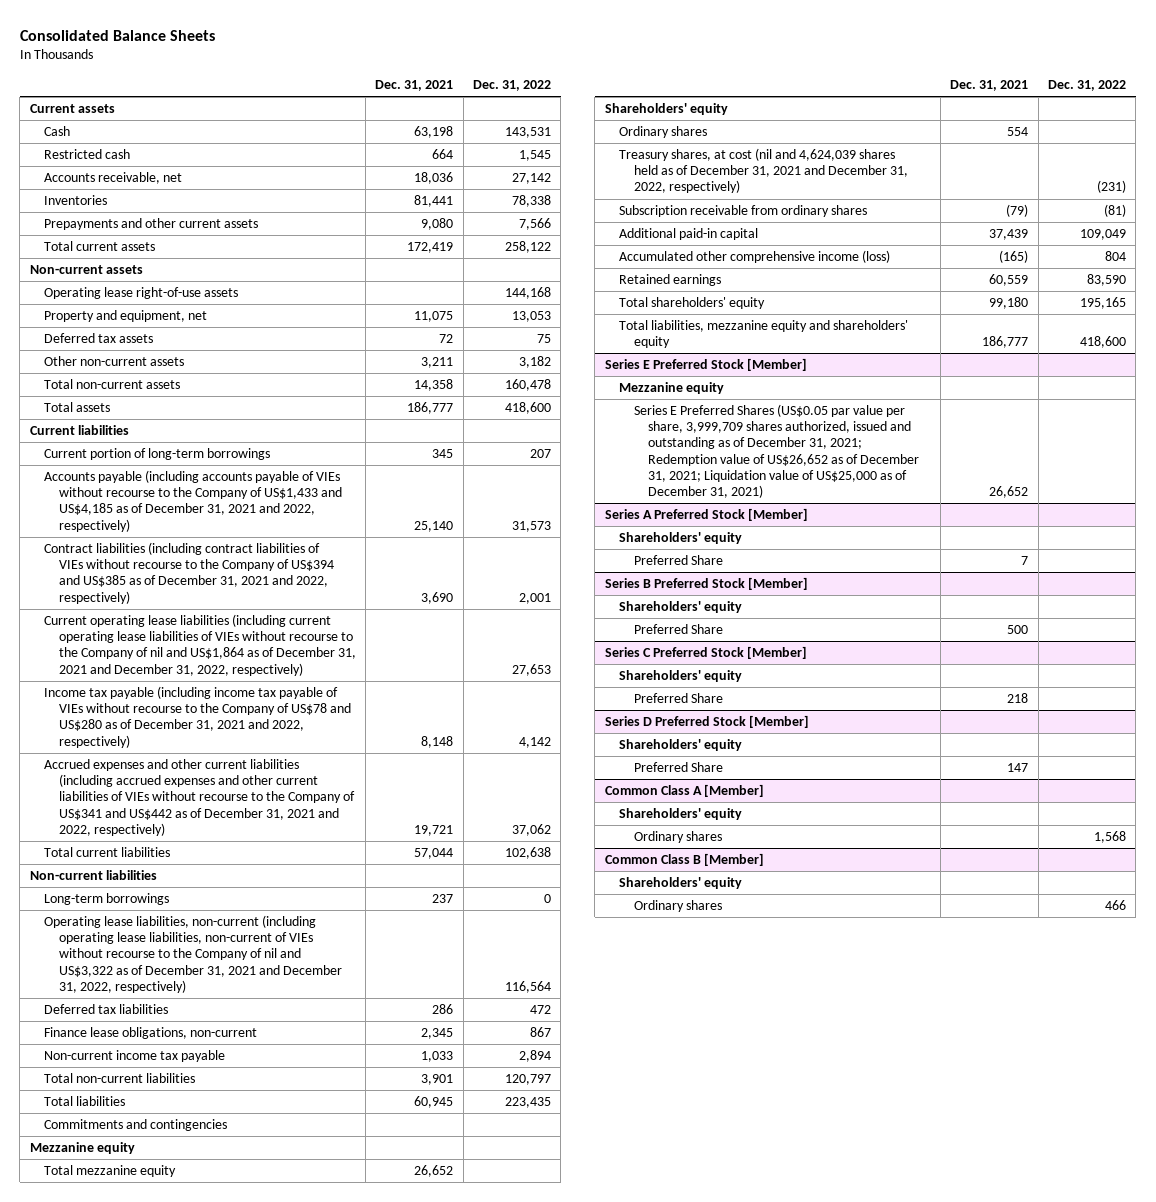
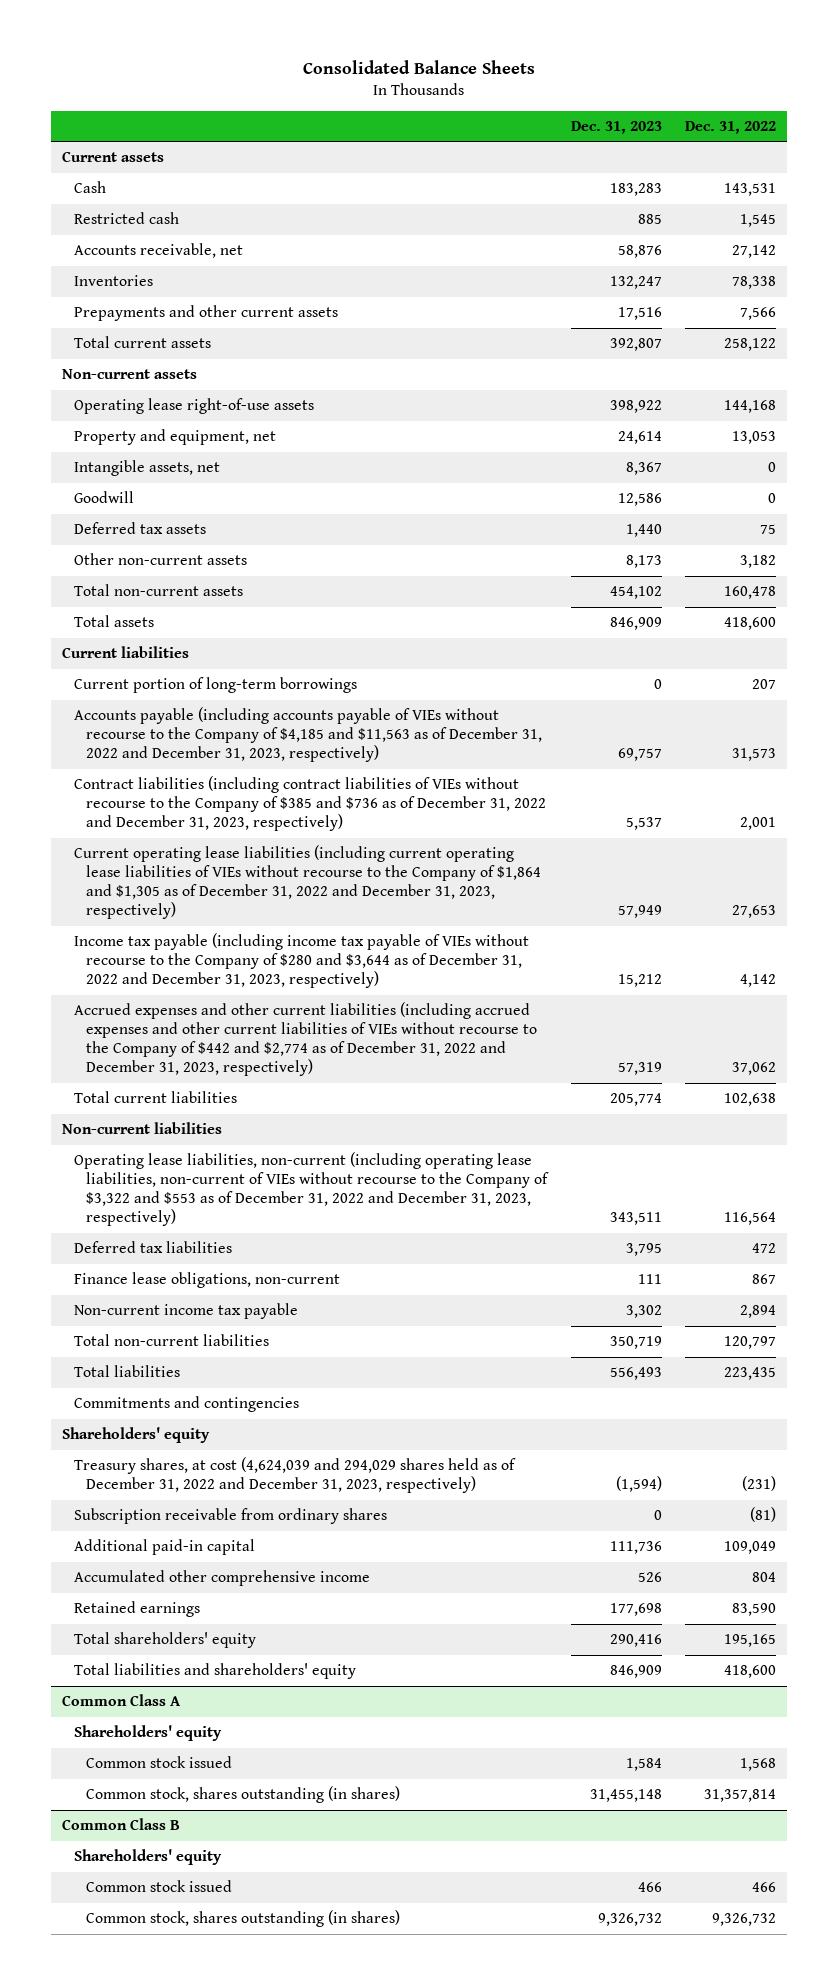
- | Dec. 31, 2021 | Dec. 31, 2022
+ | Dec. 31, 2023 | Dec. 31, 2022
+ Intangible assets, net | 8,367 | 0
+ Goodwill | 12,586 | 0
- Accounts payable (including accounts payable of VIEs without recourse to the Company of US$1,433 and US$4,185 as of December 31, 2021 and 2022, respectively) | 25,140 | 31,573
- Contract liabilities (including contract liabilities of VIEs without recourse to the Company of US$394 and US$385 as of December 31, 2021 and 2022, respectively) | 3,690 | 2,001
- Current operating lease liabilities (including current operating lease liabilities of VIEs without recourse to the Company of nil and US$1,864 as of December 31, 2021 and December 31, 2022, respectively) | | 27,653
- Income tax payable (including income tax payable of VIEs without recourse to the Company of US$78 and US$280 as of December 31, 2021 and 2022, respectively) | 8,148 | 4,142
- Accrued expenses and other current liabilities (including accrued expenses and other current liabilities of VIEs without recourse to the Company of US$341 and US$442 as of December 31, 2021 and 2022, respectively) | 19,721 | 37,062
+ Accounts payable (including accounts payable of VIEs without recourse to the Company of $4,185 and $11,563 as of December 31, 2022 and December 31, 2023, respectively) | 69,757 | 31,573
+ Contract liabilities (including contract liabilities of VIEs without recourse to the Company of $385 and $736 as of December 31, 2022 and December 31, 2023, respectively) | 5,537 | 2,001
+ Current operating lease liabilities (including current operating lease liabilities of VIEs without recourse to the Company of $1,864 and $1,305 as of December 31, 2022 and December 31, 2023, respectively) | 57,949 | 27,653
+ Income tax payable (including income tax payable of VIEs without recourse to the Company of $280 and $3,644 as of December 31, 2022 and December 31, 2023, respectively) | 15,212 | 4,142
+ Accrued expenses and other current liabilities (including accrued expenses and other current liabilities of VIEs without recourse to the Company of $442 and $2,774 as of December 31, 2022 and December 31, 2023, respectively) | 57,319 | 37,062
- Long-term borrowings | 237 | 0
- Operating lease liabilities, non-current (including operating lease liabilities, non-current of VIEs without recourse to the Company of nil and US$3,322 as of December 31, 2021 and December 31, 2022, respectively) | | 116,564
+ Operating lease liabilities, non-current (including operating lease liabilities, non-current of VIEs without recourse to the Company of $3,322 and $553 as of December 31, 2022 and December 31, 2023, respectively) | 343,511 | 116,564
- Mezzanine equity
- Total mezzanine equity | 26,652 |
- Ordinary shares | 554 |
- Treasury shares, at cost (nil and 4,624,039 shares held as of December 31, 2021 and December 31, 2022, respectively) | | (231)
+ Treasury shares, at cost (4,624,039 and 294,029 shares held as of December 31, 2022 and December 31, 2023, respectively) | (1,594) | (231)
- Accumulated other comprehensive income (loss) | (165) | 804
+ Accumulated other comprehensive income | 526 | 804
- Total liabilities, mezzanine equity and shareholders' equity | 186,777 | 418,600
- Series E Preferred Stock [Member]
- Mezzanine equity
- Series E Preferred Shares (US$0.05 par value per share, 3,999,709 shares authorized, issued and outstanding as of December 31, 2021; Redemption value of US$26,652 as of December 31, 2021; Liquidation value of US$25,000 as of December 31, 2021) | 26,652 |
- Series A Preferred Stock [Member]
- Shareholders' equity
- Preferred Share | 7 |
- Series B Preferred Stock [Member]
- Shareholders' equity
- Preferred Share | 500 |
- Series C Preferred Stock [Member]
- Shareholders' equity
- Preferred Share | 218 |
- Series D Preferred Stock [Member]
- Shareholders' equity
- Preferred Share | 147 |
- Common Class A [Member]
+ Total liabilities and shareholders' equity | 846,909 | 418,600
+ Common Class A
- Ordinary shares | | 1,568
- Common Class B [Member]
+ Common stock issued | 1,584 | 1,568
+ Common stock, shares outstanding (in shares) | 31,455,148 | 31,357,814
+ Common Class B
- Ordinary shares | | 466
+ Common stock issued | 466 | 466
+ Common stock, shares outstanding (in shares) | 9,326,732 | 9,326,732

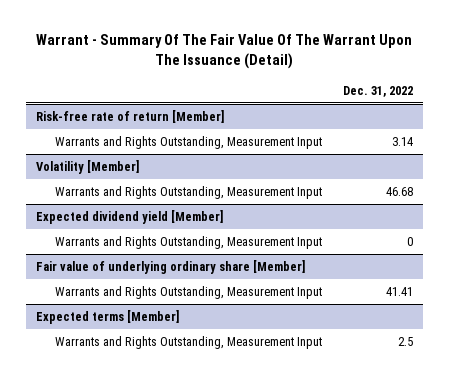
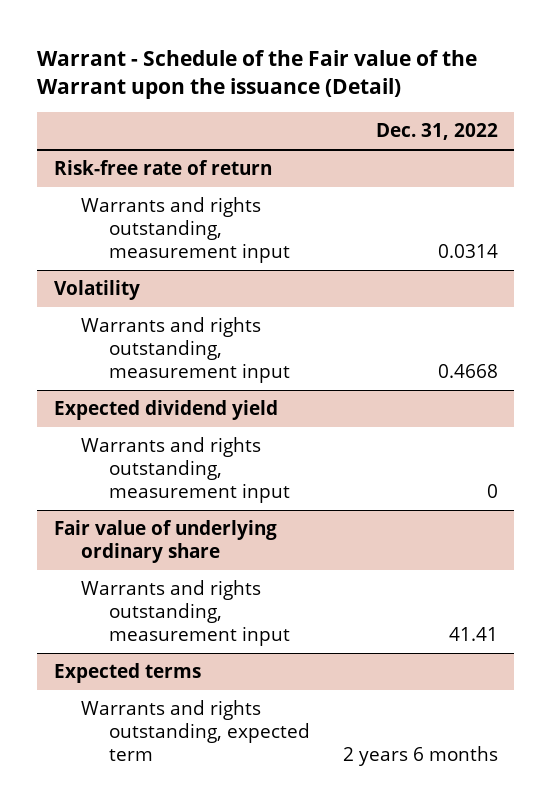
- Warrant - Summary Of The Fair Value Of The Warrant Upon The Issuance (Detail)
+ Warrant - Schedule of the Fair value of the Warrant upon the issuance (Detail)
- Risk-free rate of return [Member]
- Warrants and Rights Outstanding, Measurement Input | 3.14
- Volatility [Member]
- Warrants and Rights Outstanding, Measurement Input | 46.68
- Expected dividend yield [Member]
- Warrants and Rights Outstanding, Measurement Input | 0
- Fair value of underlying ordinary share [Member]
- Warrants and Rights Outstanding, Measurement Input | 41.41
- Expected terms [Member]
- Warrants and Rights Outstanding, Measurement Input | 2.5
+ Risk-free rate of return
+ Warrants and rights outstanding, measurement input | 0.0314
+ Volatility
+ Warrants and rights outstanding, measurement input | 0.4668
+ Expected dividend yield
+ Warrants and rights outstanding, measurement input | 0
+ Fair value of underlying ordinary share
+ Warrants and rights outstanding, measurement input | 41.41
+ Expected terms
+ Warrants and rights outstanding, expected term | 2 years 6 months

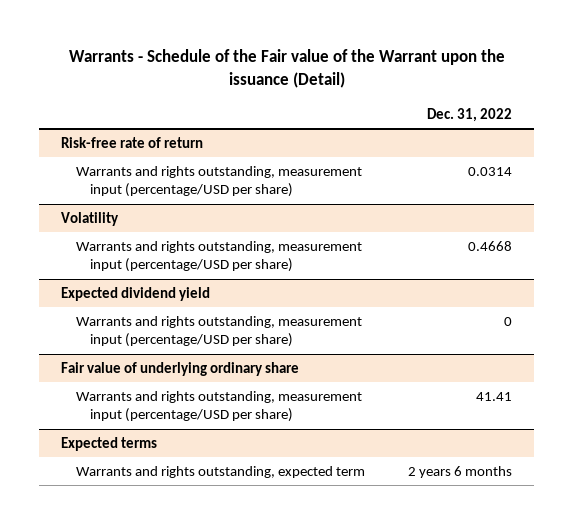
- Warrant - Schedule of the Fair value of the Warrant upon the issuance (Detail)
+ Warrants - Schedule of the Fair value of the Warrant upon the issuance (Detail)
@ Risk-free rate of return
- Warrants and rights outstanding, measurement input | 0.0314
+ Warrants and rights outstanding, measurement input (percentage/USD per share) | 0.0314
@ Volatility
- Warrants and rights outstanding, measurement input | 0.4668
+ Warrants and rights outstanding, measurement input (percentage/USD per share) | 0.4668
@ Expected dividend yield
- Warrants and rights outstanding, measurement input | 0
+ Warrants and rights outstanding, measurement input (percentage/USD per share) | 0
@ Fair value of underlying ordinary share
- Warrants and rights outstanding, measurement input | 41.41
+ Warrants and rights outstanding, measurement input (percentage/USD per share) | 41.41

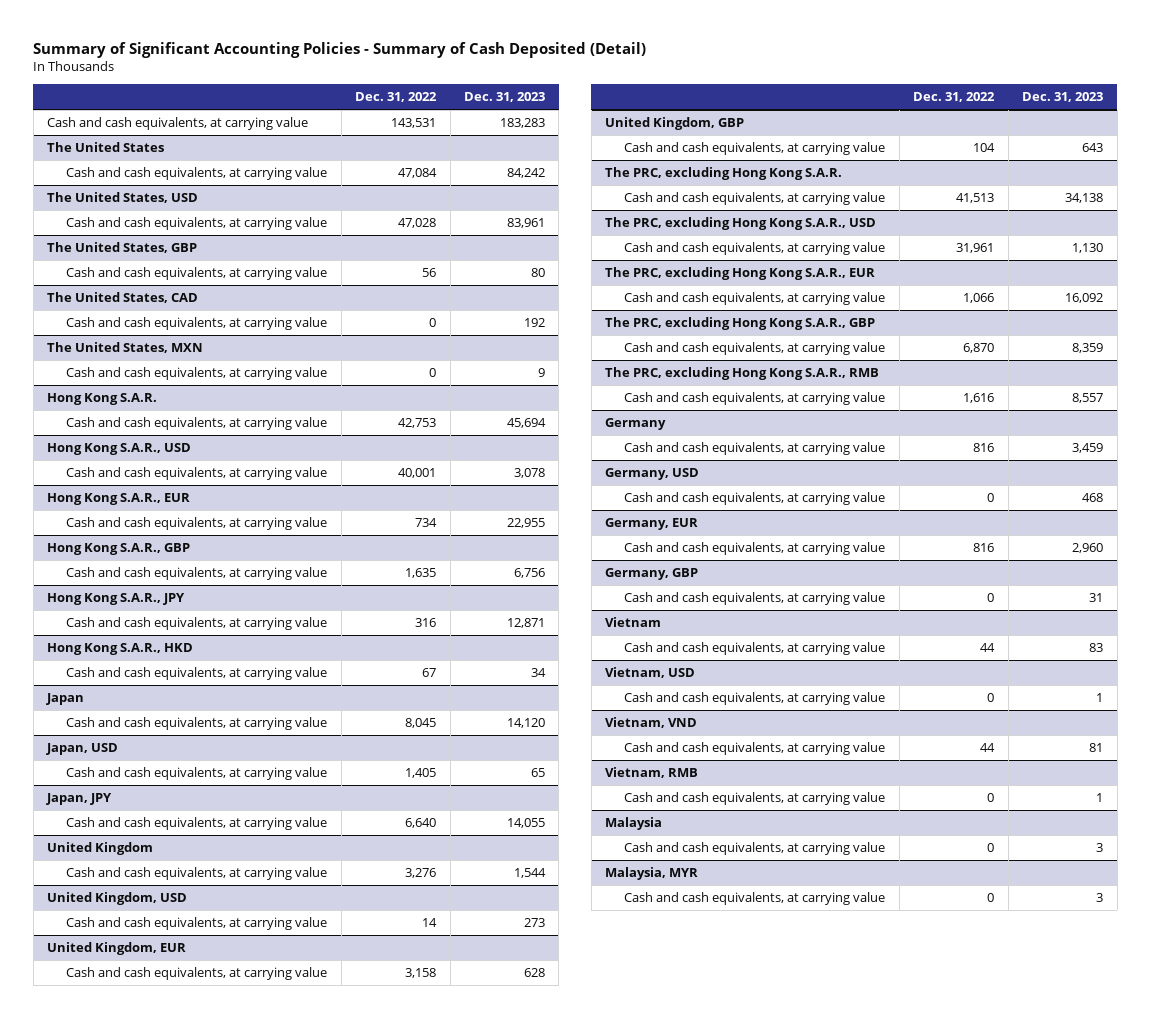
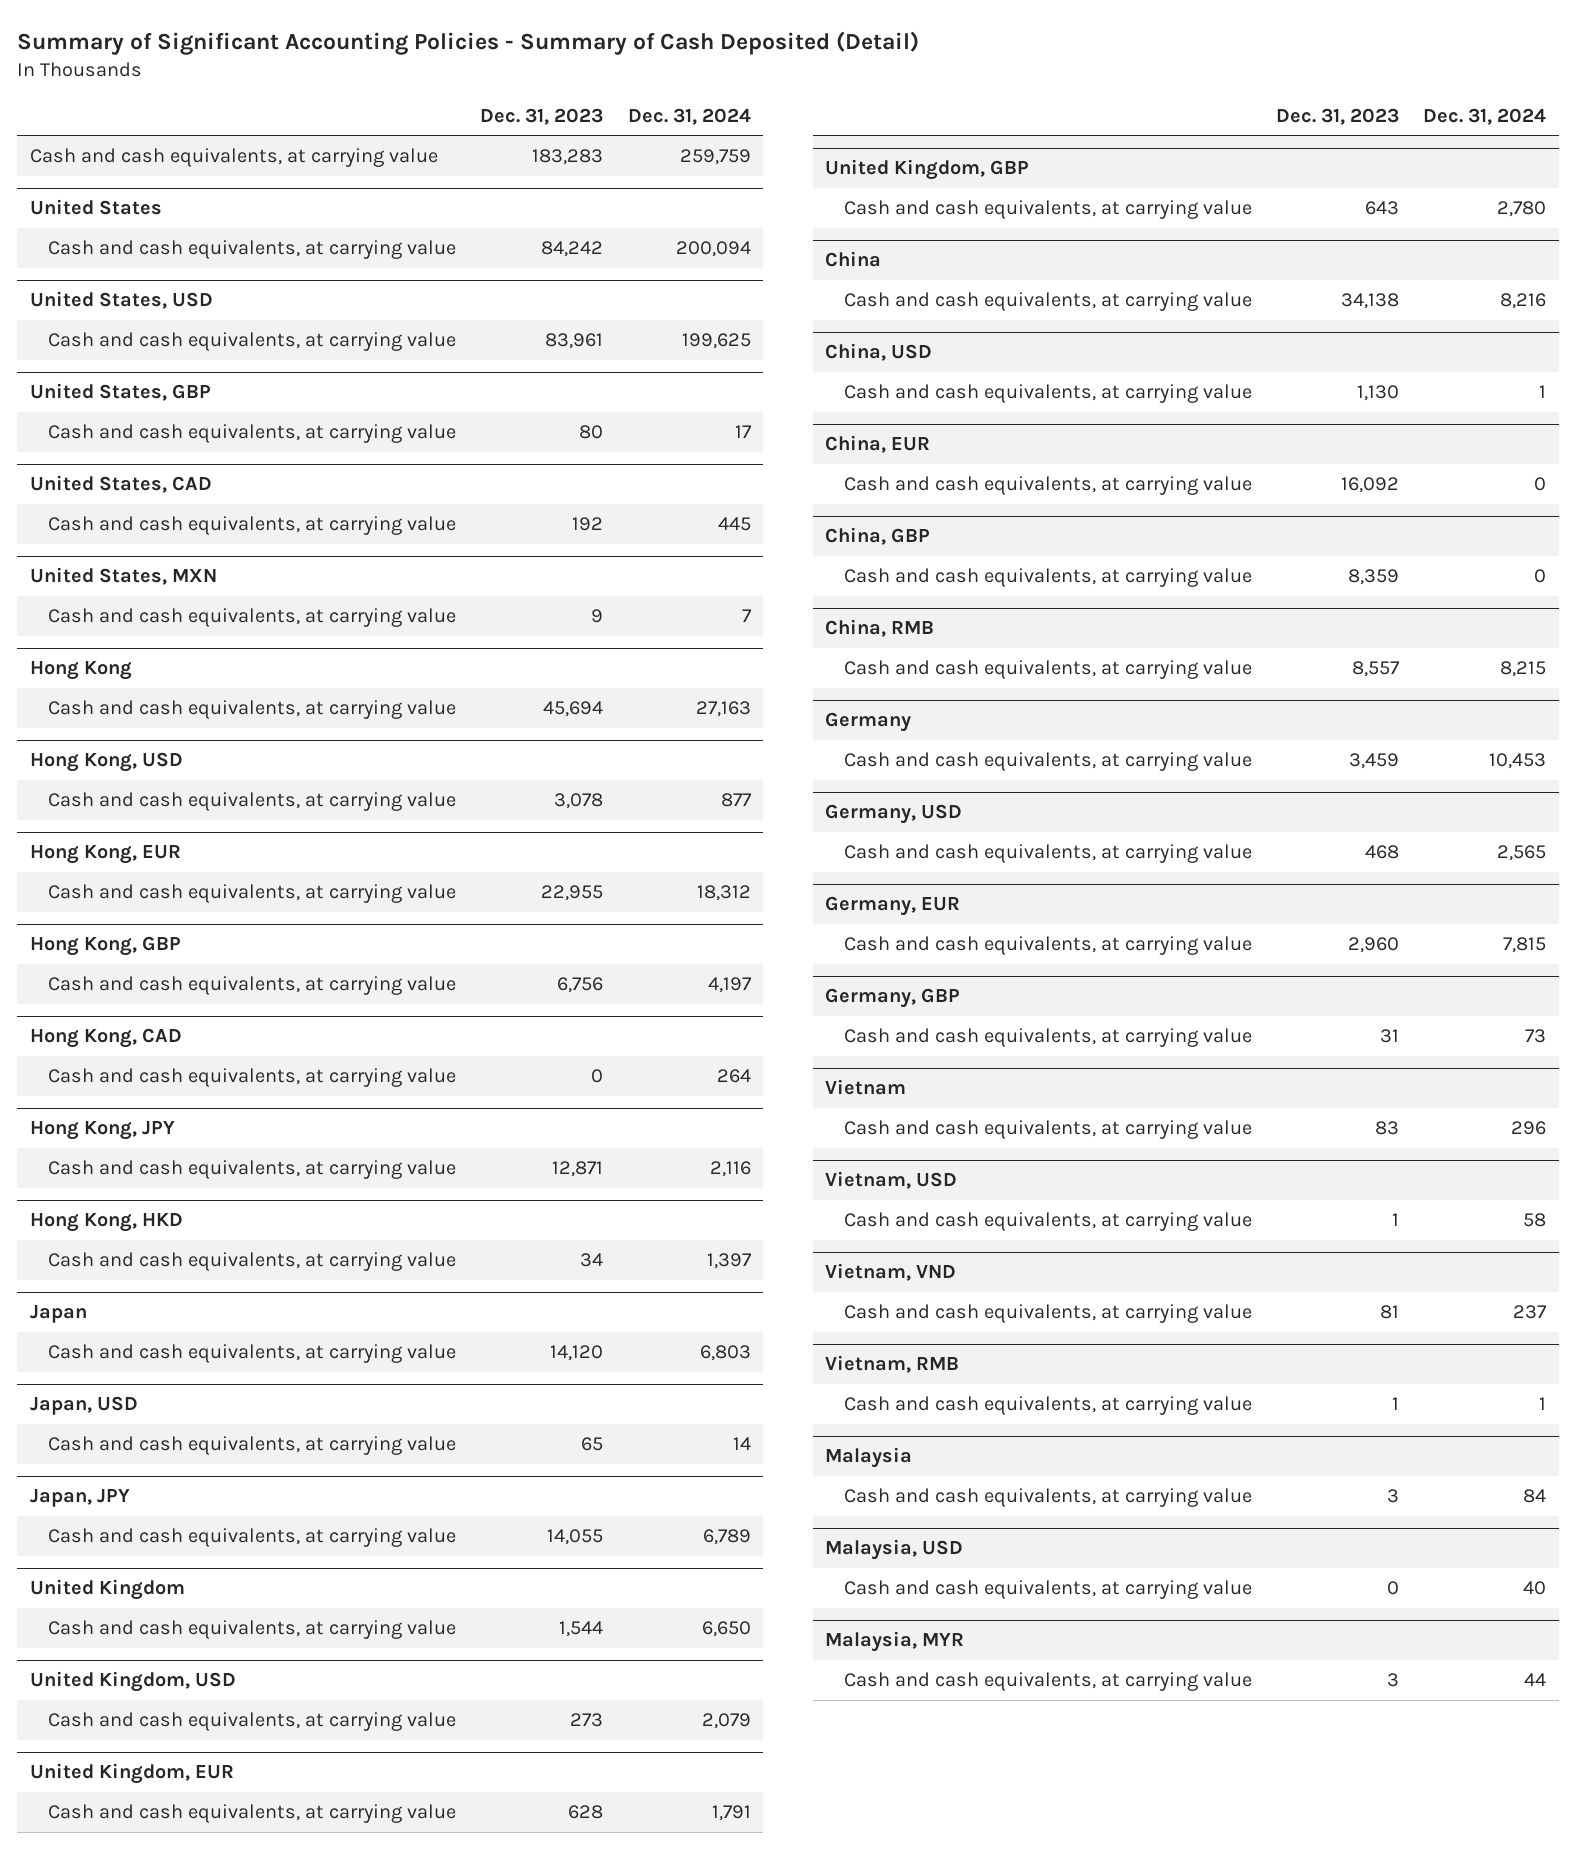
- | Dec. 31, 2022 | Dec. 31, 2023
+ | Dec. 31, 2023 | Dec. 31, 2024
- The United States
+ United States
- The United States, USD
+ United States, USD
- The United States, GBP
+ United States, GBP
- The United States, CAD
+ United States, CAD
- The United States, MXN
+ United States, MXN
- Hong Kong S.A.R.
+ Hong Kong
- Hong Kong S.A.R., USD
+ Hong Kong, USD
- Hong Kong S.A.R., EUR
+ Hong Kong, EUR
- Hong Kong S.A.R., GBP
+ Hong Kong, GBP
- Hong Kong S.A.R., JPY
+ Hong Kong, CAD
+ Cash and cash equivalents, at carrying value | 0 | 264
+ Hong Kong, JPY
- Hong Kong S.A.R., HKD
+ Hong Kong, HKD
- The PRC, excluding Hong Kong S.A.R.
+ China
- The PRC, excluding Hong Kong S.A.R., USD
+ China, USD
- The PRC, excluding Hong Kong S.A.R., EUR
+ China, EUR
- The PRC, excluding Hong Kong S.A.R., GBP
+ China, GBP
- The PRC, excluding Hong Kong S.A.R., RMB
+ China, RMB
+ Malaysia, USD
+ Cash and cash equivalents, at carrying value | 0 | 40

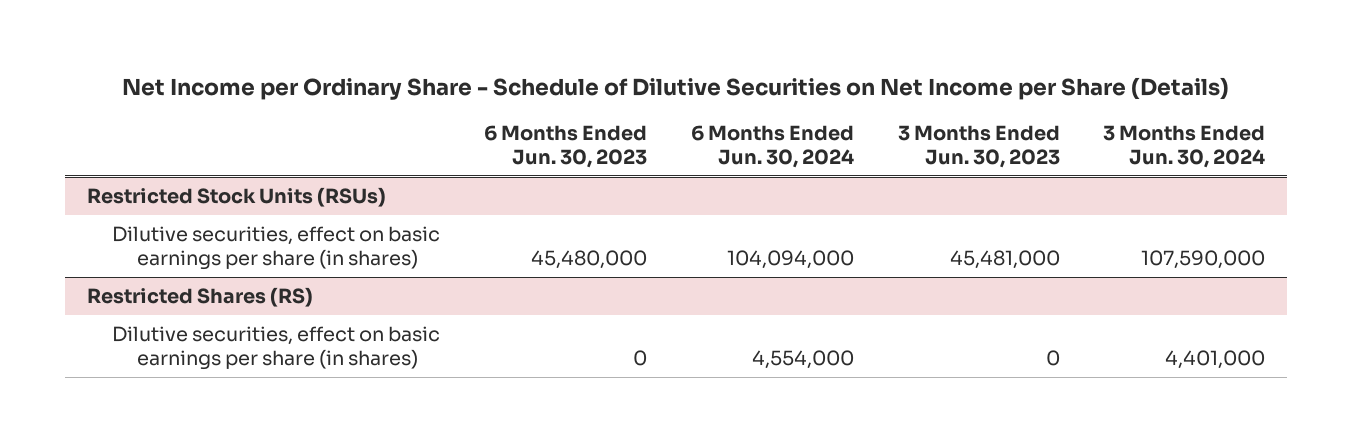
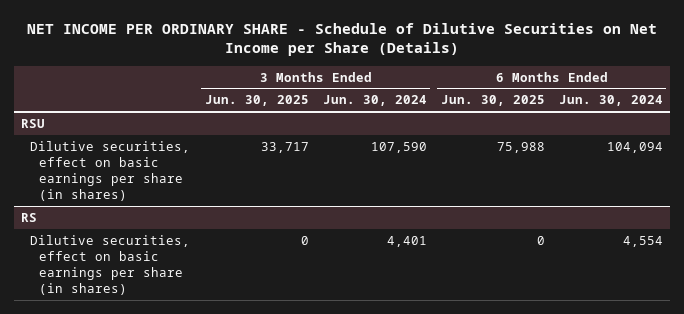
- Net Income per Ordinary Share - Schedule of Dilutive Securities on Net Income per Share (Details)
+ NET INCOME PER ORDINARY SHARE - Schedule of Dilutive Securities on Net Income per Share (Details)
- | 6 Months Ended Jun. 30, 2023 | 6 Months Ended Jun. 30, 2024 | 3 Months Ended Jun. 30, 2023 | 3 Months Ended Jun. 30, 2024
+ | 3 Months Ended Jun. 30, 2025 | 3 Months Ended Jun. 30, 2024 | 6 Months Ended Jun. 30, 2025 | 6 Months Ended Jun. 30, 2024
- Restricted Stock Units (RSUs)
- Dilutive securities, effect on basic earnings per share (in shares) | 45,480,000 | 104,094,000 | 45,481,000 | 107,590,000
- Restricted Shares (RS)
- Dilutive securities, effect on basic earnings per share (in shares) | 0 | 4,554,000 | 0 | 4,401,000
+ RSU
+ Dilutive securities, effect on basic earnings per share (in shares) | 33,717 | 107,590 | 75,988 | 104,094
+ RS
+ Dilutive securities, effect on basic earnings per share (in shares) | 0 | 4,401 | 0 | 4,554

